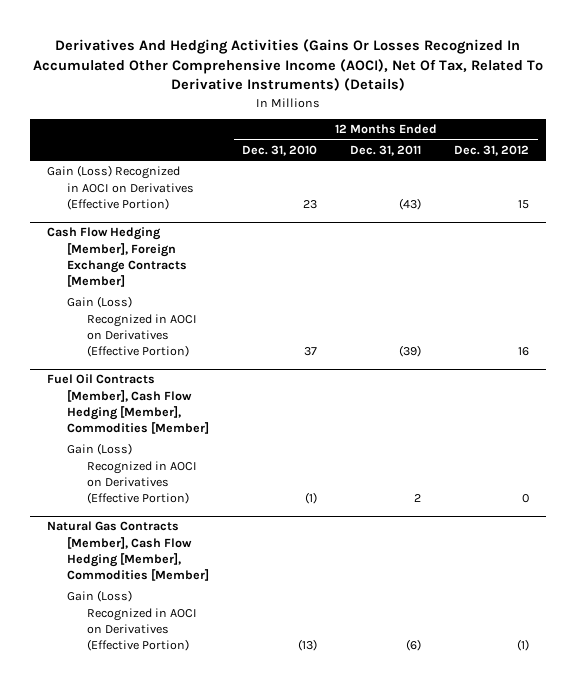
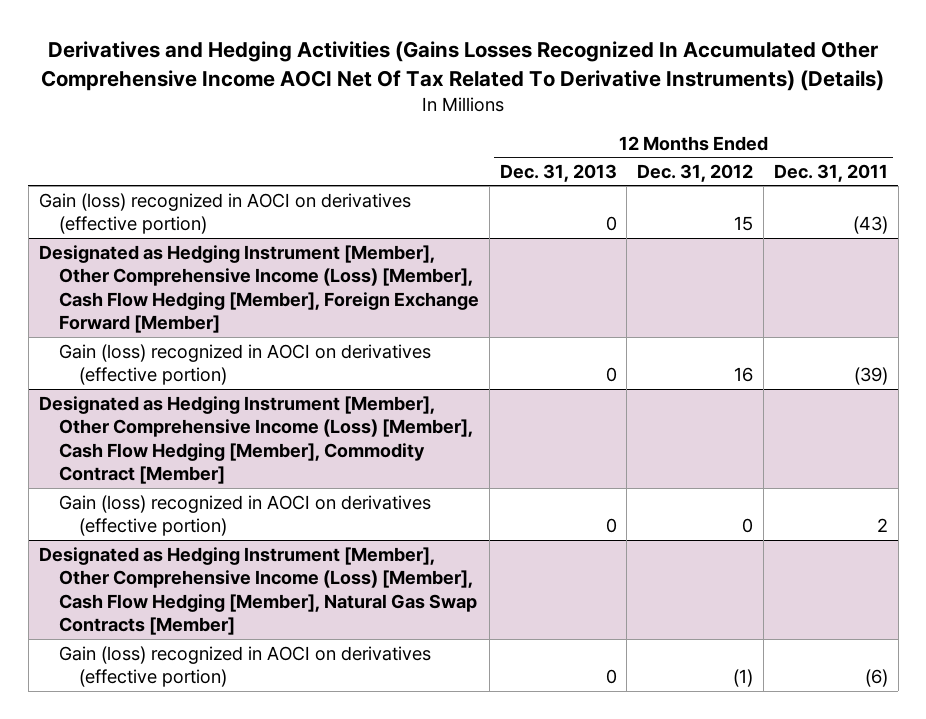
- Derivatives And Hedging Activities (Gains Or Losses Recognized In Accumulated Other Comprehensive Income (AOCI), Net Of Tax, Related To Derivative Instruments) (Details)
+ Derivatives and Hedging Activities (Gains Losses Recognized In Accumulated Other Comprehensive Income AOCI Net Of Tax Related To Derivative Instruments) (Details)
- | 12 Months Ended Dec. 31, 2010 | 12 Months Ended Dec. 31, 2011 | 12 Months Ended Dec. 31, 2012
+ | 12 Months Ended Dec. 31, 2013 | 12 Months Ended Dec. 31, 2012 | 12 Months Ended Dec. 31, 2011
- Gain (Loss) Recognized in AOCI on Derivatives (Effective Portion) | 23 | (43) | 15
- Cash Flow Hedging [Member], Foreign Exchange Contracts [Member]
- Gain (Loss) Recognized in AOCI on Derivatives (Effective Portion) | 37 | (39) | 16
- Fuel Oil Contracts [Member], Cash Flow Hedging [Member], Commodities [Member]
- Gain (Loss) Recognized in AOCI on Derivatives (Effective Portion) | (1) | 2 | 0
- Natural Gas Contracts [Member], Cash Flow Hedging [Member], Commodities [Member]
- Gain (Loss) Recognized in AOCI on Derivatives (Effective Portion) | (13) | (6) | (1)
+ Gain (loss) recognized in AOCI on derivatives (effective portion) | 0 | 15 | (43)
+ Designated as Hedging Instrument [Member], Other Comprehensive Income (Loss) [Member], Cash Flow Hedging [Member], Foreign Exchange Forward [Member]
+ Gain (loss) recognized in AOCI on derivatives (effective portion) | 0 | 16 | (39)
+ Designated as Hedging Instrument [Member], Other Comprehensive Income (Loss) [Member], Cash Flow Hedging [Member], Commodity Contract [Member]
+ Gain (loss) recognized in AOCI on derivatives (effective portion) | 0 | 0 | 2
+ Designated as Hedging Instrument [Member], Other Comprehensive Income (Loss) [Member], Cash Flow Hedging [Member], Natural Gas Swap Contracts [Member]
+ Gain (loss) recognized in AOCI on derivatives (effective portion) | 0 | (1) | (6)

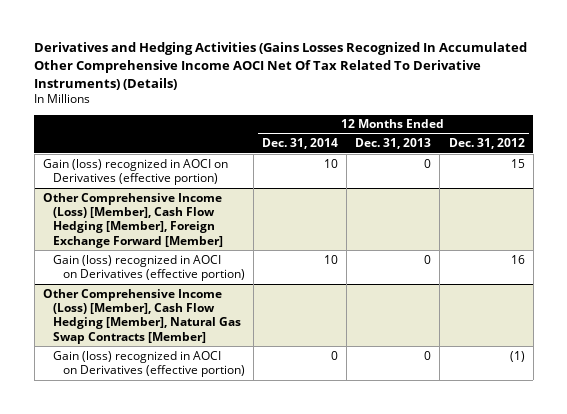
- | 12 Months Ended Dec. 31, 2013 | 12 Months Ended Dec. 31, 2012 | 12 Months Ended Dec. 31, 2011
+ | 12 Months Ended Dec. 31, 2014 | 12 Months Ended Dec. 31, 2013 | 12 Months Ended Dec. 31, 2012
- Gain (loss) recognized in AOCI on derivatives (effective portion) | 0 | 15 | (43)
- Designated as Hedging Instrument [Member], Other Comprehensive Income (Loss) [Member], Cash Flow Hedging [Member], Foreign Exchange Forward [Member]
- Gain (loss) recognized in AOCI on derivatives (effective portion) | 0 | 16 | (39)
- Designated as Hedging Instrument [Member], Other Comprehensive Income (Loss) [Member], Cash Flow Hedging [Member], Commodity Contract [Member]
- Gain (loss) recognized in AOCI on derivatives (effective portion) | 0 | 0 | 2
- Designated as Hedging Instrument [Member], Other Comprehensive Income (Loss) [Member], Cash Flow Hedging [Member], Natural Gas Swap Contracts [Member]
- Gain (loss) recognized in AOCI on derivatives (effective portion) | 0 | (1) | (6)
+ Gain (loss) recognized in AOCI on Derivatives (effective portion) | 10 | 0 | 15
+ Other Comprehensive Income (Loss) [Member], Cash Flow Hedging [Member], Foreign Exchange Forward [Member]
+ Gain (loss) recognized in AOCI on Derivatives (effective portion) | 10 | 0 | 16
+ Other Comprehensive Income (Loss) [Member], Cash Flow Hedging [Member], Natural Gas Swap Contracts [Member]
+ Gain (loss) recognized in AOCI on Derivatives (effective portion) | 0 | 0 | (1)

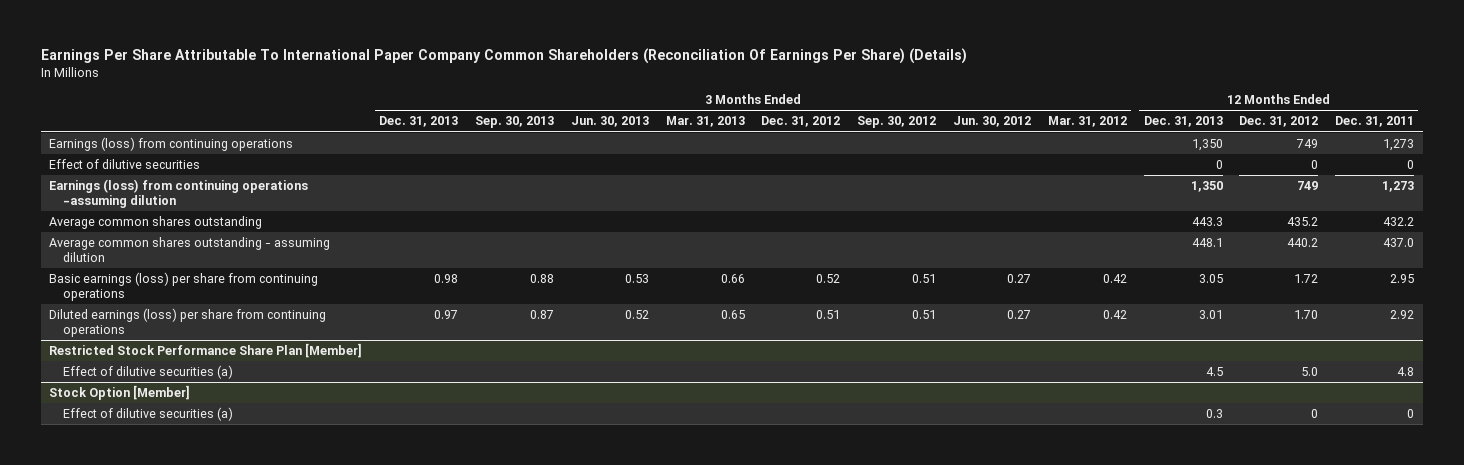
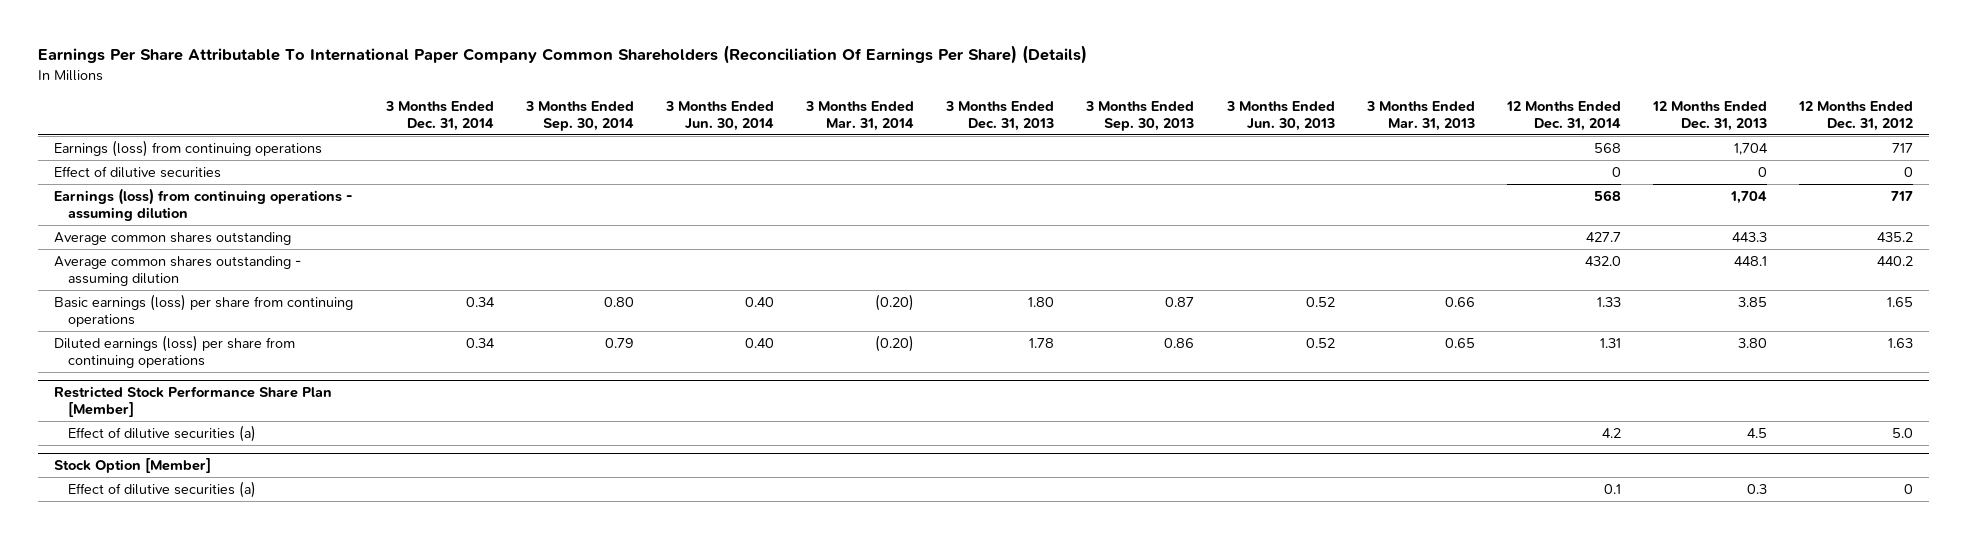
- | 3 Months Ended Dec. 31, 2013 | 3 Months Ended Sep. 30, 2013 | 3 Months Ended Jun. 30, 2013 | 3 Months Ended Mar. 31, 2013 | 3 Months Ended Dec. 31, 2012 | 3 Months Ended Sep. 30, 2012 | 3 Months Ended Jun. 30, 2012 | 3 Months Ended Mar. 31, 2012 | 12 Months Ended Dec. 31, 2013 | 12 Months Ended Dec. 31, 2012 | 12 Months Ended Dec. 31, 2011
+ | 3 Months Ended Dec. 31, 2014 | 3 Months Ended Sep. 30, 2014 | 3 Months Ended Jun. 30, 2014 | 3 Months Ended Mar. 31, 2014 | 3 Months Ended Dec. 31, 2013 | 3 Months Ended Sep. 30, 2013 | 3 Months Ended Jun. 30, 2013 | 3 Months Ended Mar. 31, 2013 | 12 Months Ended Dec. 31, 2014 | 12 Months Ended Dec. 31, 2013 | 12 Months Ended Dec. 31, 2012
- Earnings (loss) from continuing operations | | | | | | | | | 1,350 | 749 | 1,273
+ Earnings (loss) from continuing operations | | | | | | | | | 568 | 1,704 | 717
- Earnings (loss) from continuing operations -assuming dilution | | | | | | | | | 1,350 | 749 | 1,273
+ Earnings (loss) from continuing operations - assuming dilution | | | | | | | | | 568 | 1,704 | 717
- Basic earnings (loss) per share from continuing operations | 0.98 | 0.88 | 0.53 | 0.66 | 0.52 | 0.51 | 0.27 | 0.42 | 3.05 | 1.72 | 2.95
- Diluted earnings (loss) per share from continuing operations | 0.97 | 0.87 | 0.52 | 0.65 | 0.51 | 0.51 | 0.27 | 0.42 | 3.01 | 1.70 | 2.92
+ Basic earnings (loss) per share from continuing operations | 0.34 | 0.80 | 0.40 | (0.20) | 1.80 | 0.87 | 0.52 | 0.66 | 1.33 | 3.85 | 1.65
+ Diluted earnings (loss) per share from continuing operations | 0.34 | 0.79 | 0.40 | (0.20) | 1.78 | 0.86 | 0.52 | 0.65 | 1.31 | 3.80 | 1.63

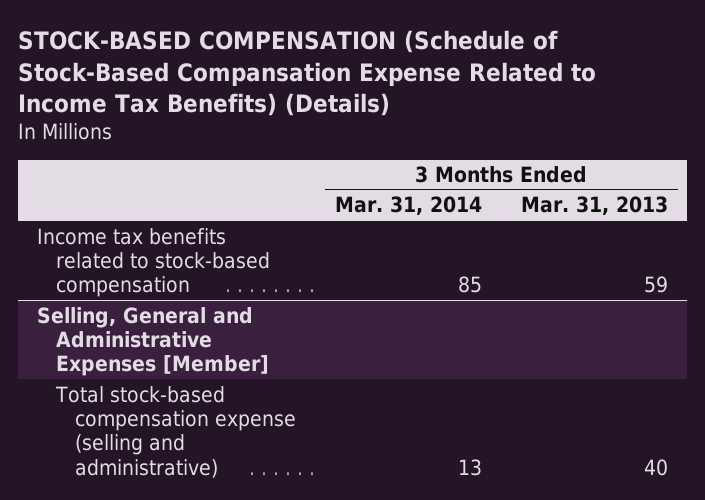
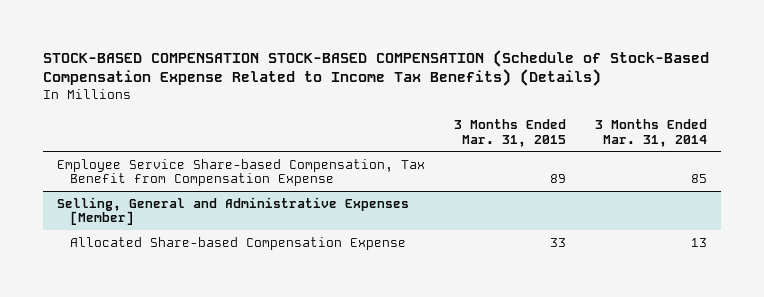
- STOCK-BASED COMPENSATION (Schedule of Stock-Based Compansation Expense Related to Income Tax Benefits) (Details)
+ STOCK-BASED COMPENSATION STOCK-BASED COMPENSATION (Schedule of Stock-Based Compensation Expense Related to Income Tax Benefits) (Details)
- | 3 Months Ended Mar. 31, 2014 | 3 Months Ended Mar. 31, 2013
+ | 3 Months Ended Mar. 31, 2015 | 3 Months Ended Mar. 31, 2014
- Income tax benefits related to stock-based compensation | 85 | 59
+ Employee Service Share-based Compensation, Tax Benefit from Compensation Expense | 89 | 85
@ Selling, General and Administrative Expenses [Member]
- Total stock-based compensation expense (selling and administrative) | 13 | 40
+ Allocated Share-based Compensation Expense | 33 | 13

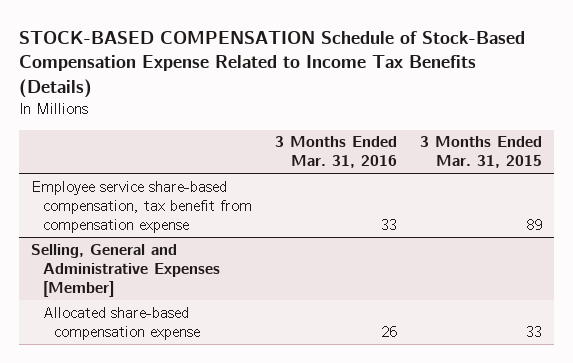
- STOCK-BASED COMPENSATION STOCK-BASED COMPENSATION (Schedule of Stock-Based Compensation Expense Related to Income Tax Benefits) (Details)
+ STOCK-BASED COMPENSATION Schedule of Stock-Based Compensation Expense Related to Income Tax Benefits (Details)
- | 3 Months Ended Mar. 31, 2015 | 3 Months Ended Mar. 31, 2014
+ | 3 Months Ended Mar. 31, 2016 | 3 Months Ended Mar. 31, 2015
- Employee Service Share-based Compensation, Tax Benefit from Compensation Expense | 89 | 85
+ Employee service share-based compensation, tax benefit from compensation expense | 33 | 89
@ Selling, General and Administrative Expenses [Member]
- Allocated Share-based Compensation Expense | 33 | 13
+ Allocated share-based compensation expense | 26 | 33

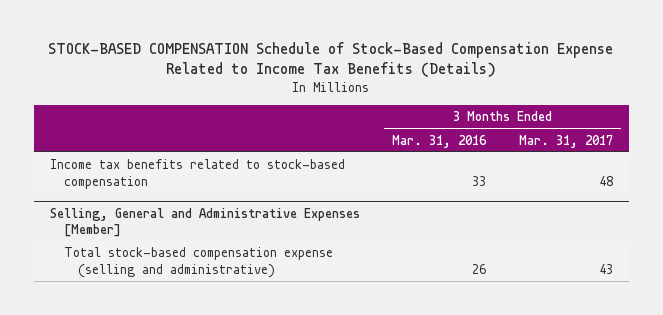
- | 3 Months Ended Mar. 31, 2016 | 3 Months Ended Mar. 31, 2015
+ | 3 Months Ended Mar. 31, 2016 | 3 Months Ended Mar. 31, 2017
- Employee service share-based compensation, tax benefit from compensation expense | 33 | 89
+ Income tax benefits related to stock-based compensation | 33 | 48
@ Selling, General and Administrative Expenses [Member]
- Allocated share-based compensation expense | 26 | 33
+ Total stock-based compensation expense (selling and administrative) | 26 | 43

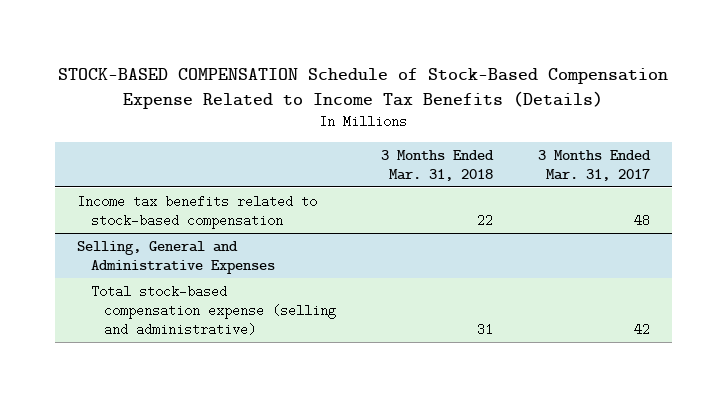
- | 3 Months Ended Mar. 31, 2016 | 3 Months Ended Mar. 31, 2017
+ | 3 Months Ended Mar. 31, 2018 | 3 Months Ended Mar. 31, 2017
- Selling, General and Administrative Expenses [Member]
- Total stock-based compensation expense (selling and administrative) | 26 | 43
+ Selling, General and Administrative Expenses
+ Total stock-based compensation expense (selling and administrative) | 31 | 42

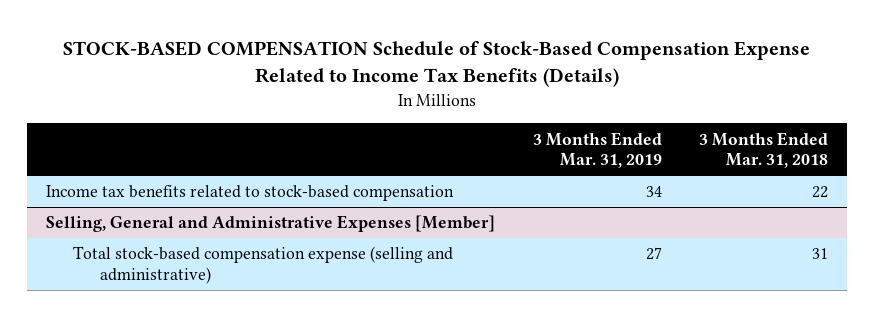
- | 3 Months Ended Mar. 31, 2018 | 3 Months Ended Mar. 31, 2017
+ | 3 Months Ended Mar. 31, 2019 | 3 Months Ended Mar. 31, 2018
- Selling, General and Administrative Expenses
+ Selling, General and Administrative Expenses [Member]

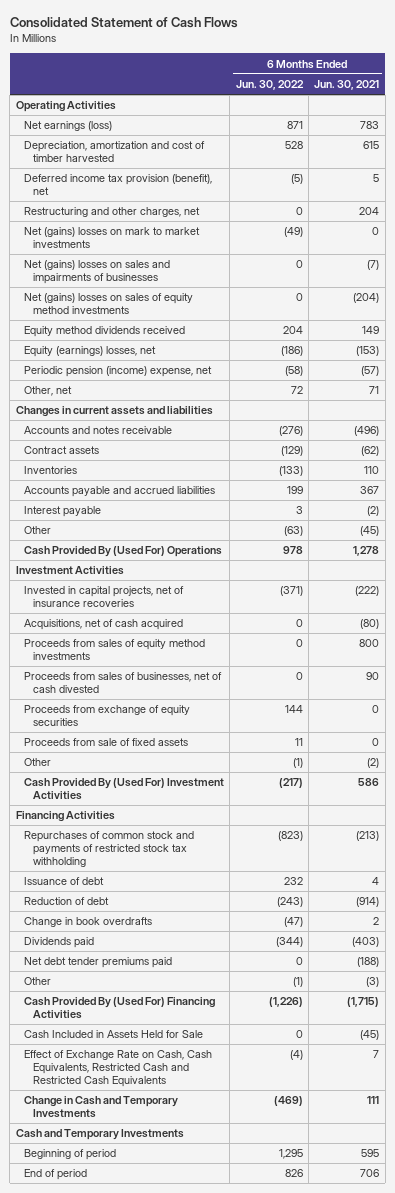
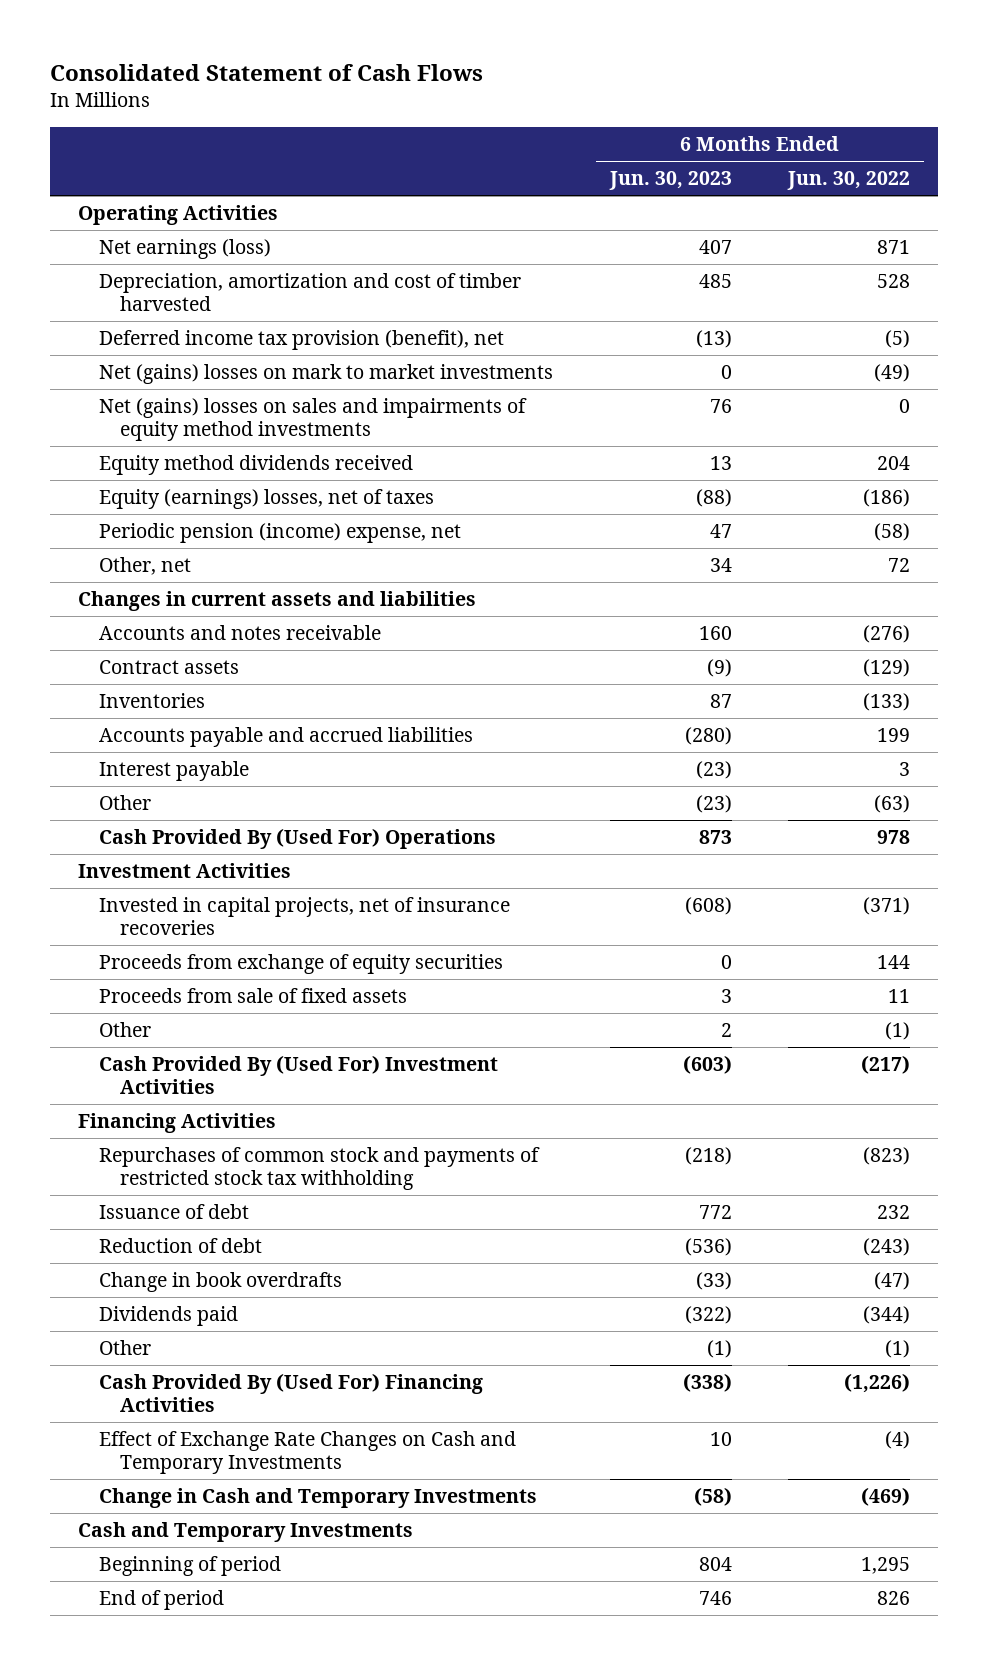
- | 6 Months Ended Jun. 30, 2022 | 6 Months Ended Jun. 30, 2021
+ | 6 Months Ended Jun. 30, 2023 | 6 Months Ended Jun. 30, 2022
- Restructuring and other charges, net | 0 | 204
- Net (gains) losses on sales and impairments of businesses | 0 | (7)
- Net (gains) losses on sales of equity method investments | 0 | (204)
+ Net (gains) losses on sales and impairments of equity method investments | 76 | 0
- Equity (earnings) losses, net | (186) | (153)
+ Equity (earnings) losses, net of taxes | (88) | (186)
- Acquisitions, net of cash acquired | 0 | (80)
- Proceeds from sales of equity method investments | 0 | 800
- Proceeds from sales of businesses, net of cash divested | 0 | 90
- Net debt tender premiums paid | 0 | (188)
- Cash Included in Assets Held for Sale | 0 | (45)
- Effect of Exchange Rate on Cash, Cash Equivalents, Restricted Cash and Restricted Cash Equivalents | (4) | 7
+ Effect of Exchange Rate Changes on Cash and Temporary Investments | 10 | (4)

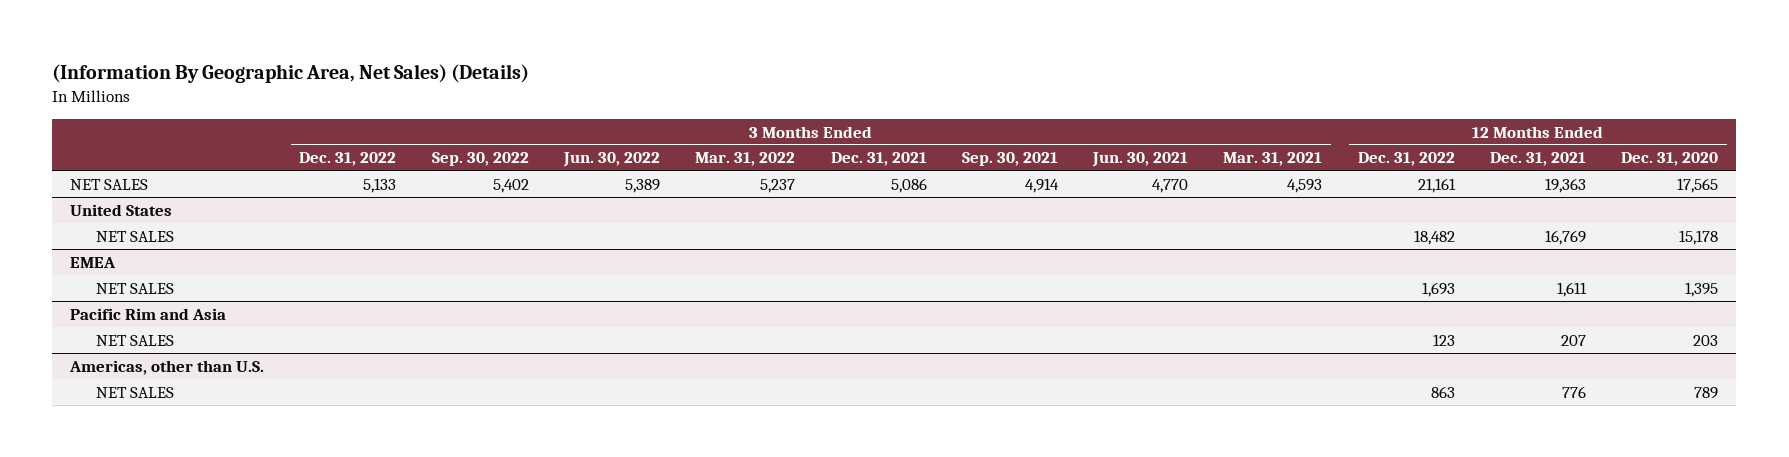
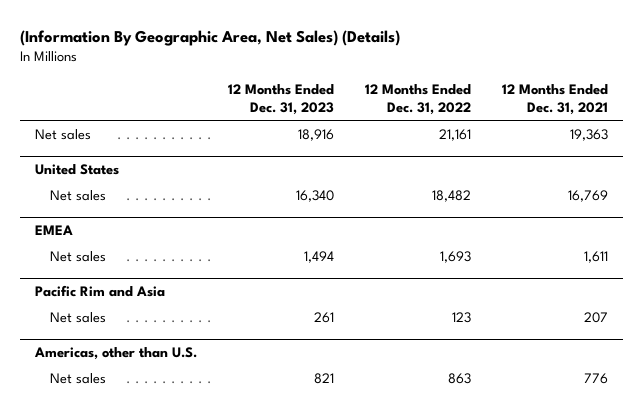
- | 3 Months Ended Dec. 31, 2022 | 3 Months Ended Sep. 30, 2022 | 3 Months Ended Jun. 30, 2022 | 3 Months Ended Mar. 31, 2022 | 3 Months Ended Dec. 31, 2021 | 3 Months Ended Sep. 30, 2021 | 3 Months Ended Jun. 30, 2021 | 3 Months Ended Mar. 31, 2021 | 12 Months Ended Dec. 31, 2022 | 12 Months Ended Dec. 31, 2021 | 12 Months Ended Dec. 31, 2020
+ | 12 Months Ended Dec. 31, 2023 | 12 Months Ended Dec. 31, 2022 | 12 Months Ended Dec. 31, 2021
- NET SALES | 5,133 | 5,402 | 5,389 | 5,237 | 5,086 | 4,914 | 4,770 | 4,593 | 21,161 | 19,363 | 17,565
+ Net sales | 18,916 | 21,161 | 19,363
@ United States
- NET SALES | | | | | | | | | 18,482 | 16,769 | 15,178
+ Net sales | 16,340 | 18,482 | 16,769
@ EMEA
- NET SALES | | | | | | | | | 1,693 | 1,611 | 1,395
+ Net sales | 1,494 | 1,693 | 1,611
@ Pacific Rim and Asia
- NET SALES | | | | | | | | | 123 | 207 | 203
+ Net sales | 261 | 123 | 207
@ Americas, other than U.S.
- NET SALES | | | | | | | | | 863 | 776 | 789
+ Net sales | 821 | 863 | 776

